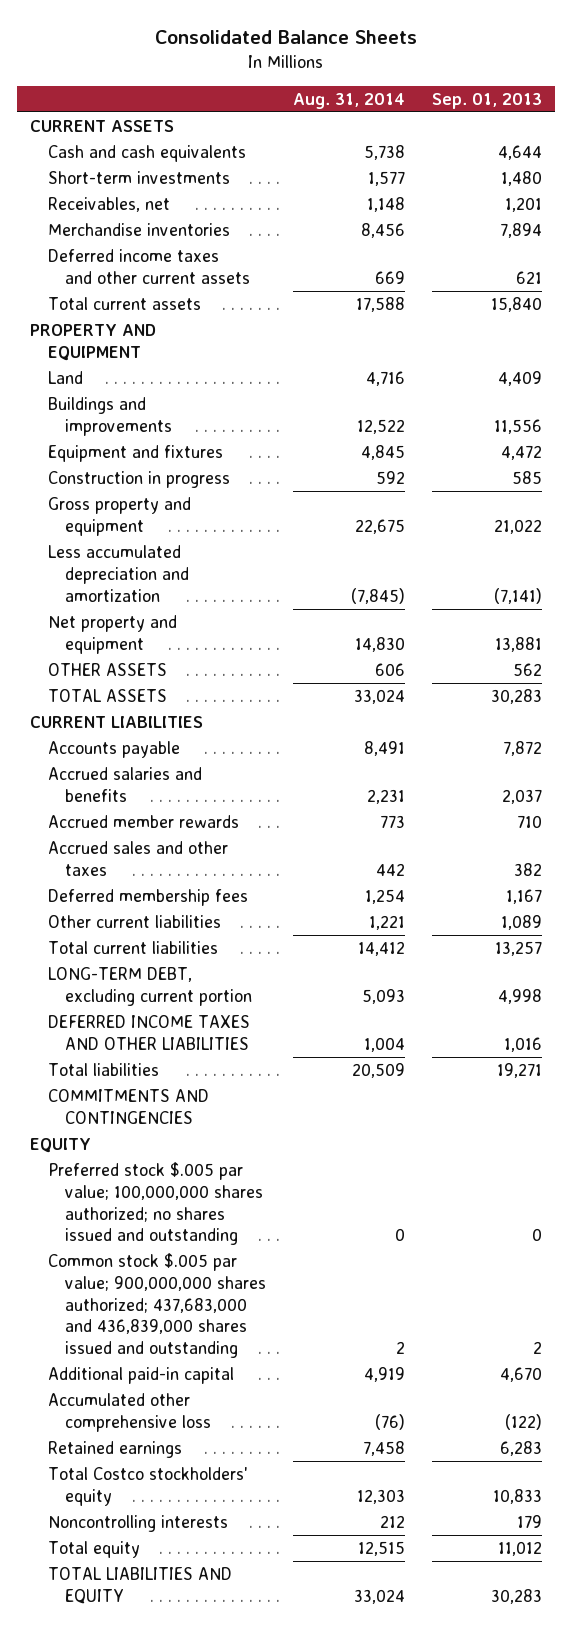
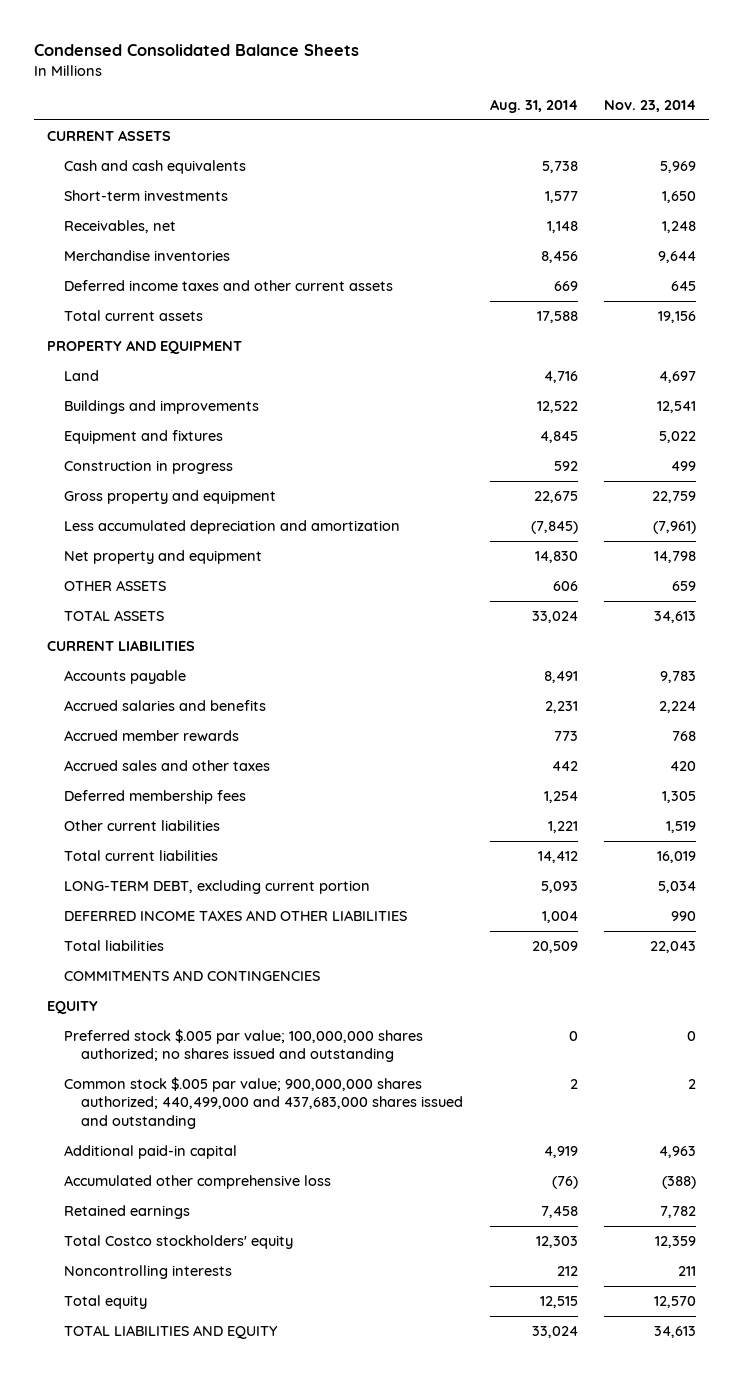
- Consolidated Balance Sheets
+ Condensed Consolidated Balance Sheets
- | Aug. 31, 2014 | Sep. 01, 2013
+ | Aug. 31, 2014 | Nov. 23, 2014
- Common stock $.005 par value; 900,000,000 shares authorized; 437,683,000 and 436,839,000 shares issued and outstanding | 2 | 2
+ Common stock $.005 par value; 900,000,000 shares authorized; 440,499,000 and 437,683,000 shares issued and outstanding | 2 | 2

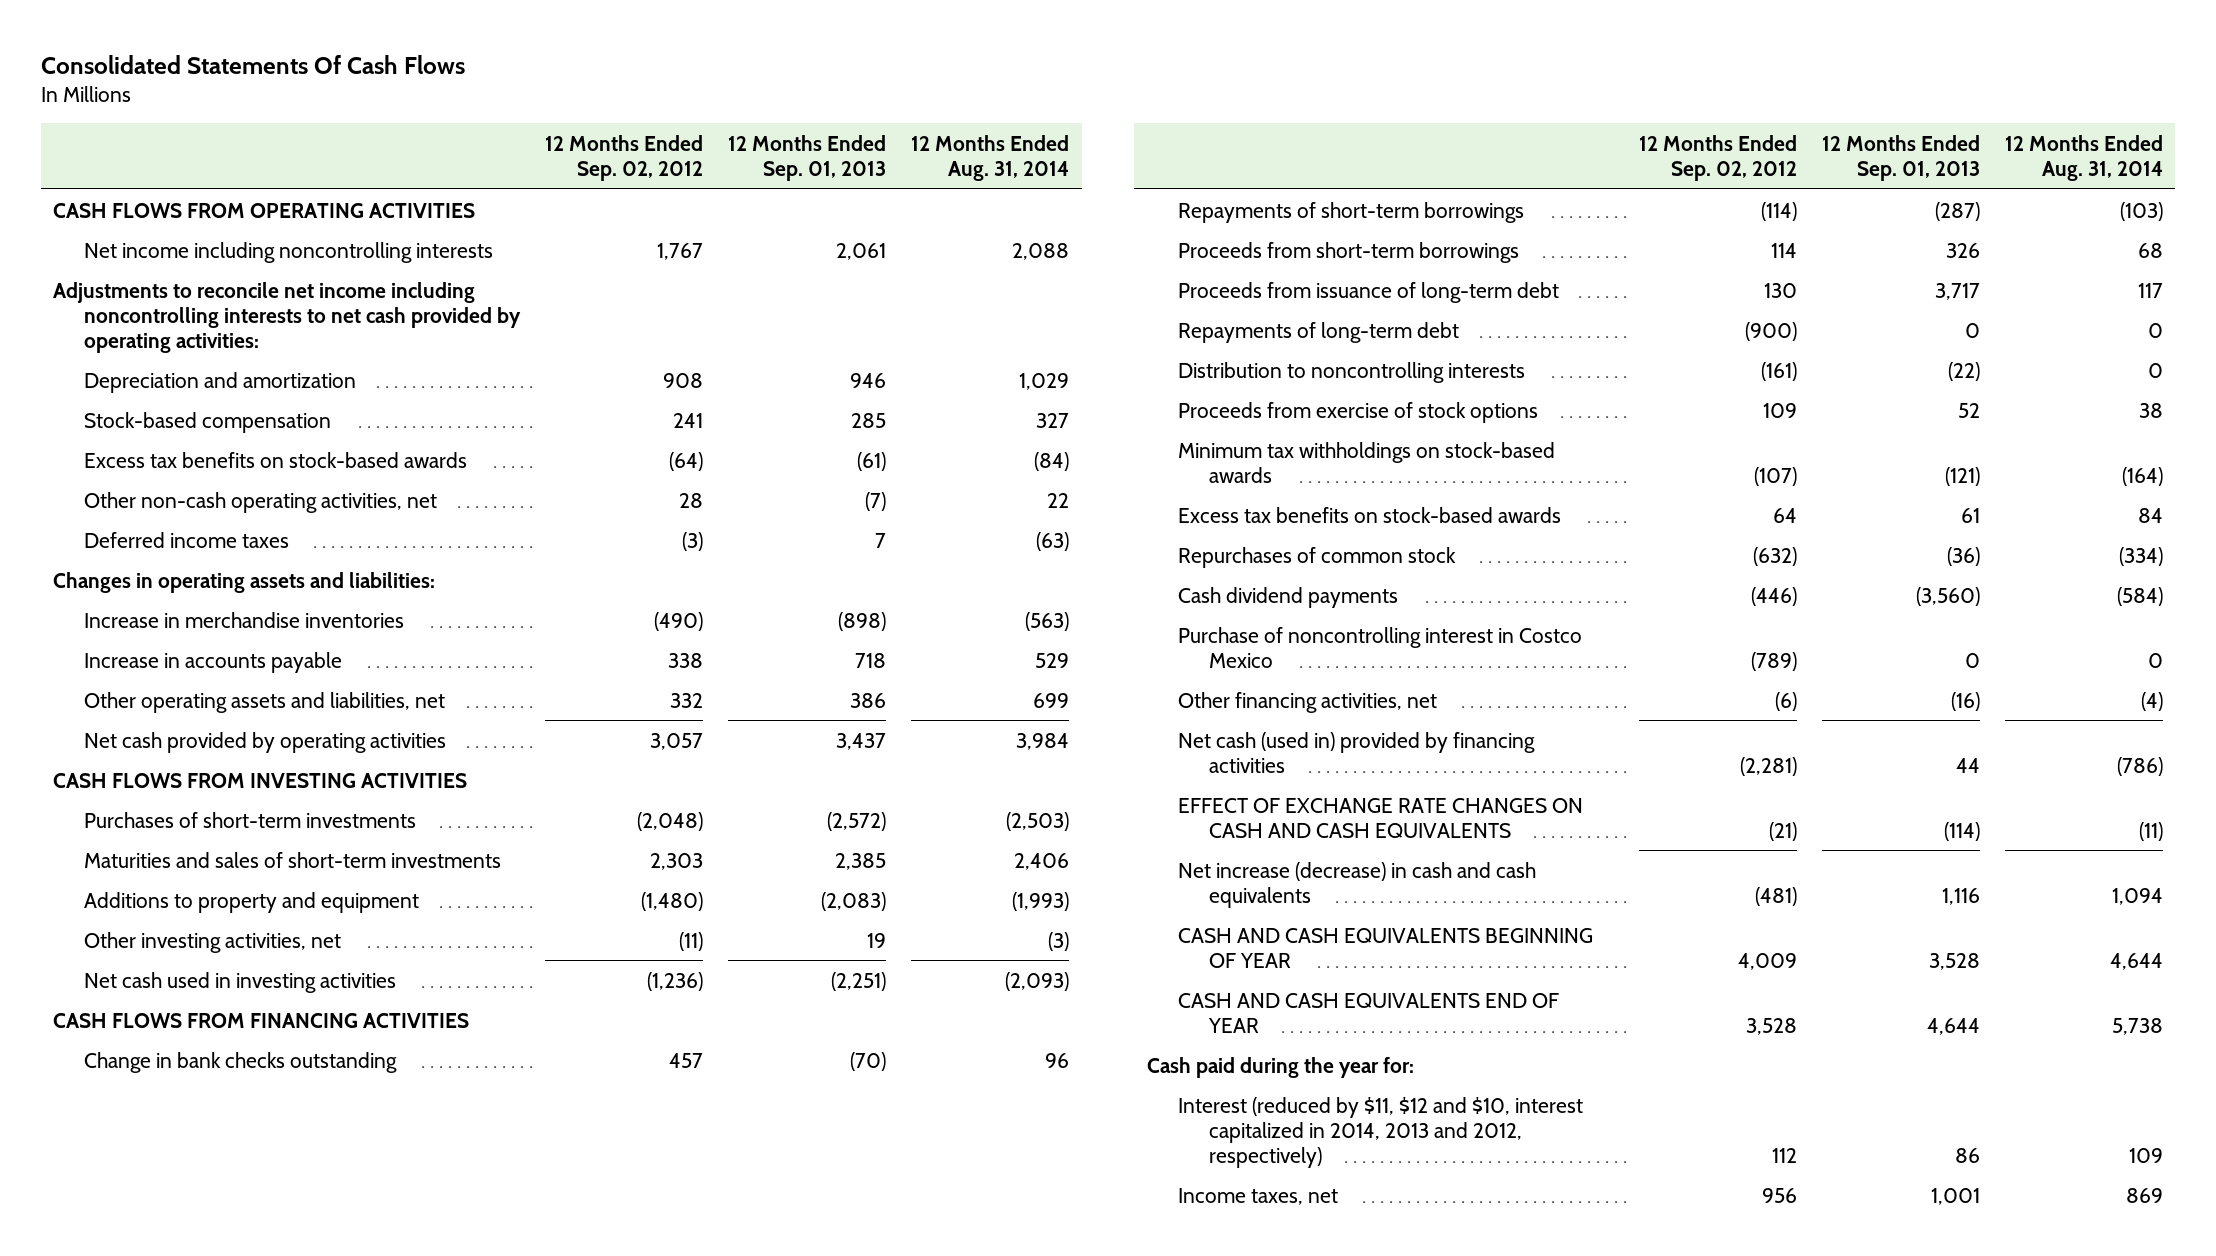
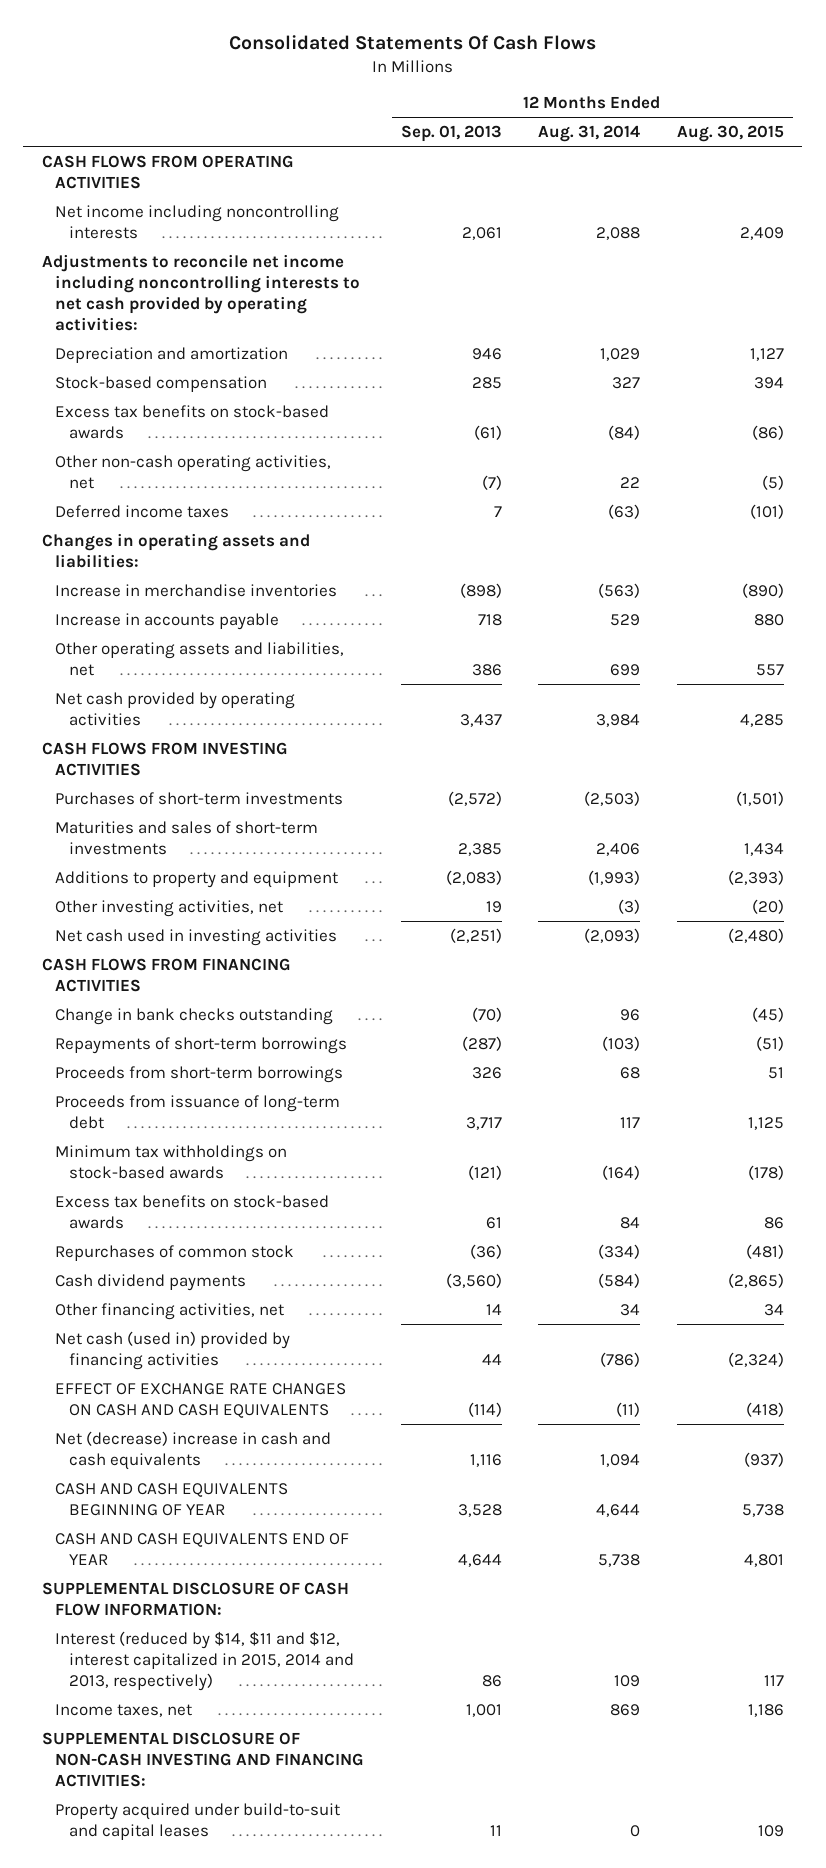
- | 12 Months Ended Sep. 02, 2012 | 12 Months Ended Sep. 01, 2013 | 12 Months Ended Aug. 31, 2014
+ | 12 Months Ended Sep. 01, 2013 | 12 Months Ended Aug. 31, 2014 | 12 Months Ended Aug. 30, 2015
- Repayments of long-term debt | (900) | 0 | 0
- Distribution to noncontrolling interests | (161) | (22) | 0
- Proceeds from exercise of stock options | 109 | 52 | 38
- Purchase of noncontrolling interest in Costco Mexico | (789) | 0 | 0
- Other financing activities, net | (6) | (16) | (4)
+ Other financing activities, net | 14 | 34 | 34
- Net increase (decrease) in cash and cash equivalents | (481) | 1,116 | 1,094
+ Net (decrease) increase in cash and cash equivalents | 1,116 | 1,094 | (937)
- Cash paid during the year for:
- Interest (reduced by $11, $12 and $10, interest capitalized in 2014, 2013 and 2012, respectively) | 112 | 86 | 109
+ SUPPLEMENTAL DISCLOSURE OF CASH FLOW INFORMATION:
+ Interest (reduced by $14, $11 and $12, interest capitalized in 2015, 2014 and 2013, respectively) | 86 | 109 | 117
+ SUPPLEMENTAL DISCLOSURE OF NON-CASH INVESTING AND FINANCING ACTIVITIES:
+ Property acquired under build-to-suit and capital leases | 11 | 0 | 109

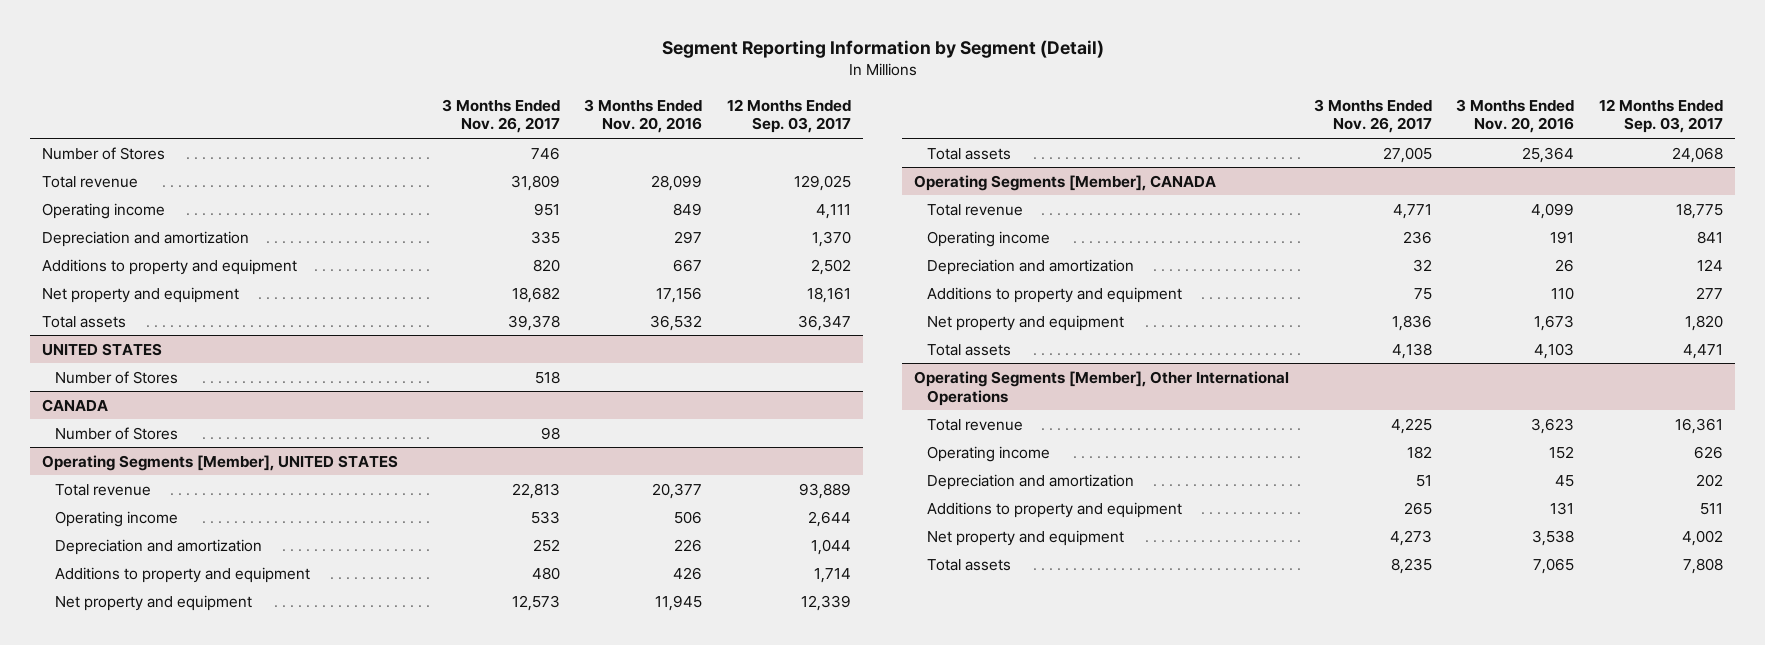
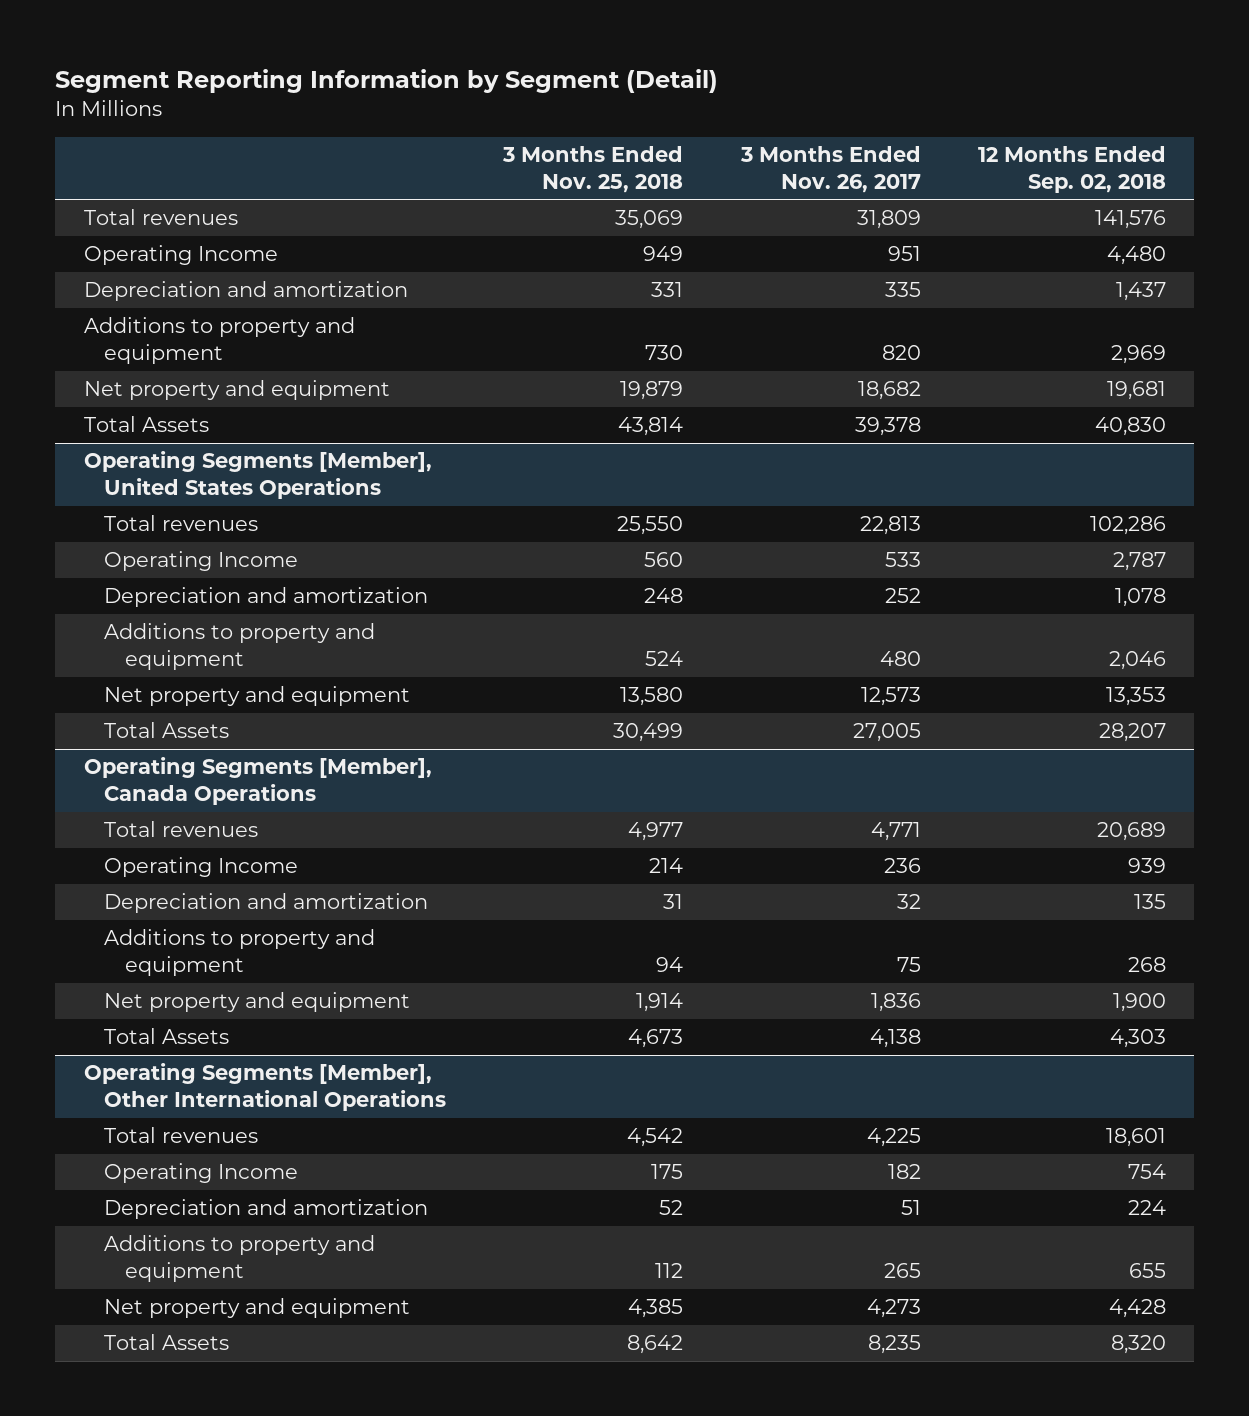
- | 3 Months Ended Nov. 26, 2017 | 3 Months Ended Nov. 20, 2016 | 12 Months Ended Sep. 03, 2017
+ | 3 Months Ended Nov. 25, 2018 | 3 Months Ended Nov. 26, 2017 | 12 Months Ended Sep. 02, 2018
- Number of Stores | 746 | |
- Total revenue | 31,809 | 28,099 | 129,025
- Operating income | 951 | 849 | 4,111
+ Total revenues | 35,069 | 31,809 | 141,576
+ Operating Income | 949 | 951 | 4,480
- Total assets | 39,378 | 36,532 | 36,347
- UNITED STATES
- Number of Stores | 518 | |
- CANADA
- Number of Stores | 98 | |
- Operating Segments [Member], UNITED STATES
- Total revenue | 22,813 | 20,377 | 93,889
- Operating income | 533 | 506 | 2,644
+ Total Assets | 43,814 | 39,378 | 40,830
+ Operating Segments [Member], United States Operations
+ Total revenues | 25,550 | 22,813 | 102,286
+ Operating Income | 560 | 533 | 2,787
- Total assets | 27,005 | 25,364 | 24,068
- Operating Segments [Member], CANADA
- Total revenue | 4,771 | 4,099 | 18,775
- Operating income | 236 | 191 | 841
+ Total Assets | 30,499 | 27,005 | 28,207
+ Operating Segments [Member], Canada Operations
+ Total revenues | 4,977 | 4,771 | 20,689
+ Operating Income | 214 | 236 | 939
- Total assets | 4,138 | 4,103 | 4,471
+ Total Assets | 4,673 | 4,138 | 4,303
@ Operating Segments [Member], Other International Operations
- Total revenue | 4,225 | 3,623 | 16,361
- Operating income | 182 | 152 | 626
+ Total revenues | 4,542 | 4,225 | 18,601
+ Operating Income | 175 | 182 | 754
- Total assets | 8,235 | 7,065 | 7,808
+ Total Assets | 8,642 | 8,235 | 8,320

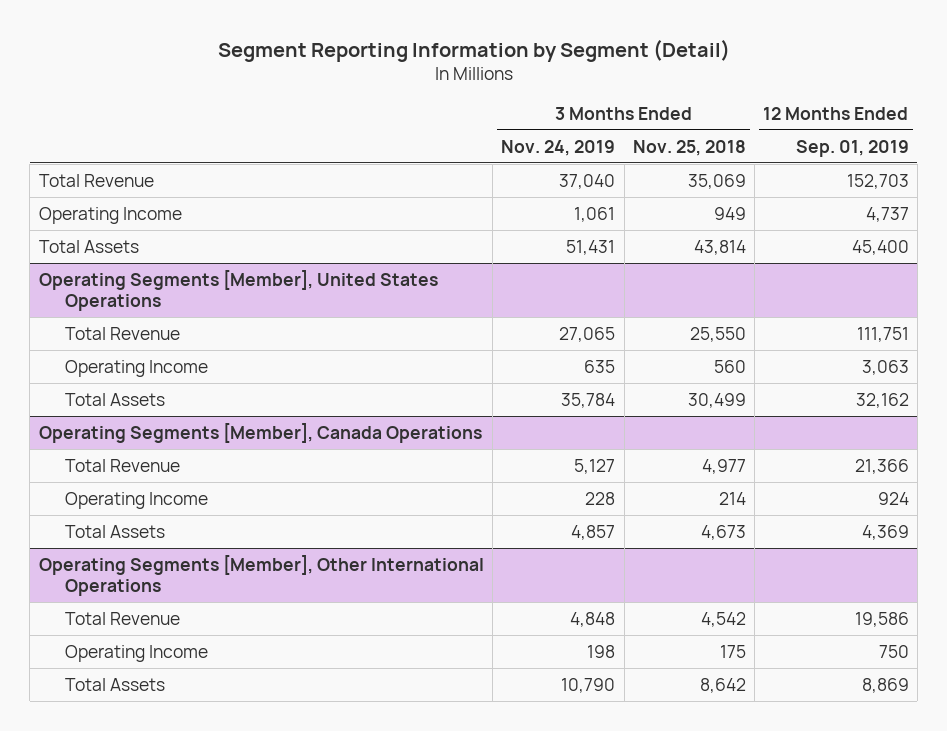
- | 3 Months Ended Nov. 25, 2018 | 3 Months Ended Nov. 26, 2017 | 12 Months Ended Sep. 02, 2018
+ | 3 Months Ended Nov. 24, 2019 | 3 Months Ended Nov. 25, 2018 | 12 Months Ended Sep. 01, 2019
- Total revenues | 35,069 | 31,809 | 141,576
+ Total Revenue | 37,040 | 35,069 | 152,703
- Depreciation and amortization | 331 | 335 | 1,437
- Additions to property and equipment | 730 | 820 | 2,969
- Net property and equipment | 19,879 | 18,682 | 19,681
@ Operating Segments [Member], United States Operations
- Total revenues | 25,550 | 22,813 | 102,286
+ Total Revenue | 27,065 | 25,550 | 111,751
- Depreciation and amortization | 248 | 252 | 1,078
- Additions to property and equipment | 524 | 480 | 2,046
- Net property and equipment | 13,580 | 12,573 | 13,353
@ Operating Segments [Member], Canada Operations
- Total revenues | 4,977 | 4,771 | 20,689
+ Total Revenue | 5,127 | 4,977 | 21,366
- Depreciation and amortization | 31 | 32 | 135
- Additions to property and equipment | 94 | 75 | 268
- Net property and equipment | 1,914 | 1,836 | 1,900
@ Operating Segments [Member], Other International Operations
- Total revenues | 4,542 | 4,225 | 18,601
+ Total Revenue | 4,848 | 4,542 | 19,586
- Depreciation and amortization | 52 | 51 | 224
- Additions to property and equipment | 112 | 265 | 655
- Net property and equipment | 4,385 | 4,273 | 4,428

